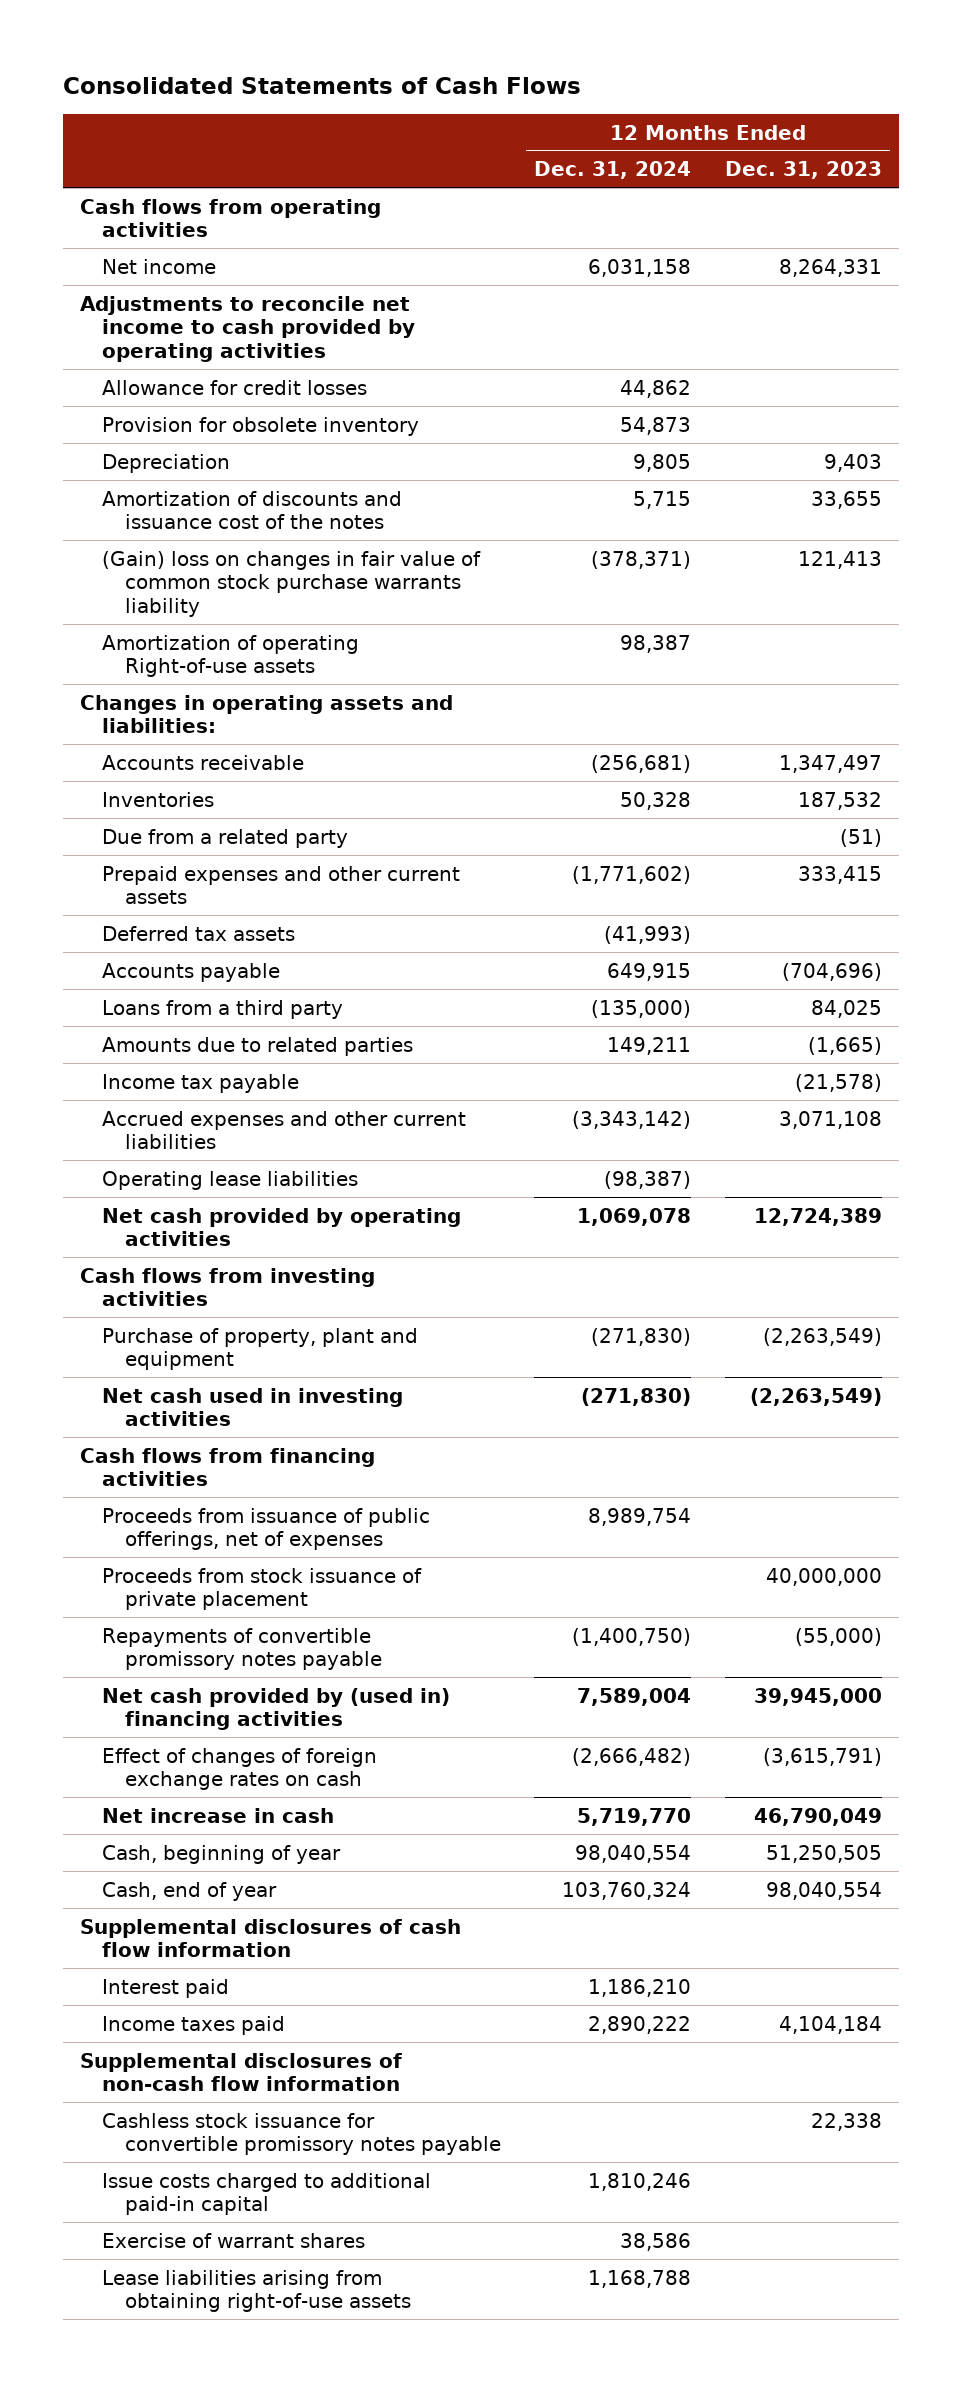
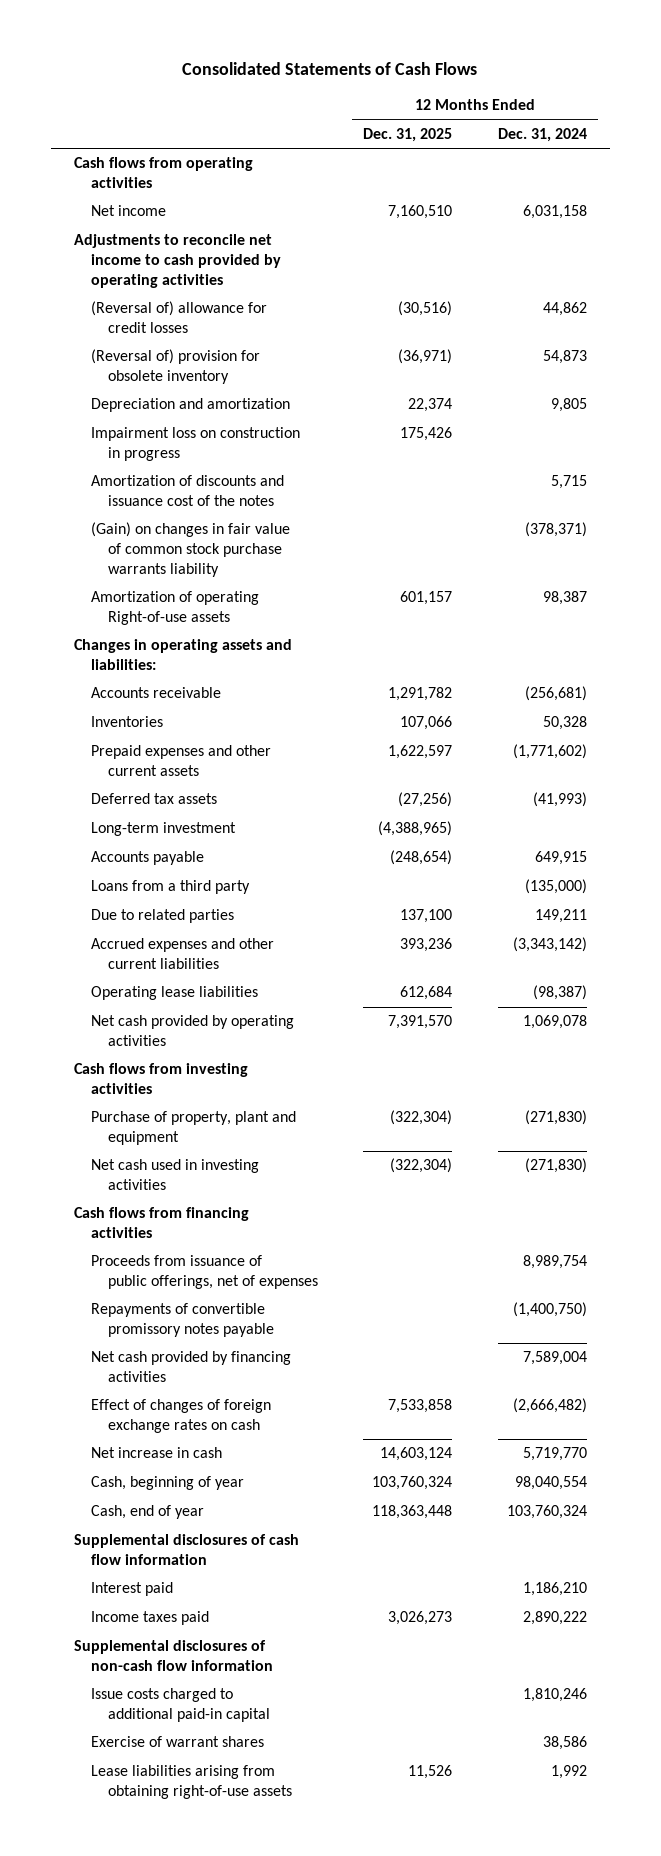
- | 12 Months Ended Dec. 31, 2024 | 12 Months Ended Dec. 31, 2023
+ | 12 Months Ended Dec. 31, 2025 | 12 Months Ended Dec. 31, 2024
- Allowance for credit losses | 44,862 |
- Provision for obsolete inventory | 54,873 |
- Depreciation | 9,805 | 9,403
+ (Reversal of) allowance for credit losses | (30,516) | 44,862
+ (Reversal of) provision for obsolete inventory | (36,971) | 54,873
+ Depreciation and amortization | 22,374 | 9,805
+ Impairment loss on construction in progress | 175,426 |
- (Gain) loss on changes in fair value of common stock purchase warrants liability | (378,371) | 121,413
+ (Gain) on changes in fair value of common stock purchase warrants liability | | (378,371)
- Due from a related party | | (51)
+ Long-term investment | (4,388,965) |
- Amounts due to related parties | 149,211 | (1,665)
- Income tax payable | | (21,578)
+ Due to related parties | 137,100 | 149,211
- Proceeds from stock issuance of private placement | | 40,000,000
- Net cash provided by (used in) financing activities | 7,589,004 | 39,945,000
+ Net cash provided by financing activities | | 7,589,004
- Cashless stock issuance for convertible promissory notes payable | | 22,338
- Lease liabilities arising from obtaining right-of-use assets | 1,168,788 |
+ Lease liabilities arising from obtaining right-of-use assets | 11,526 | 1,992

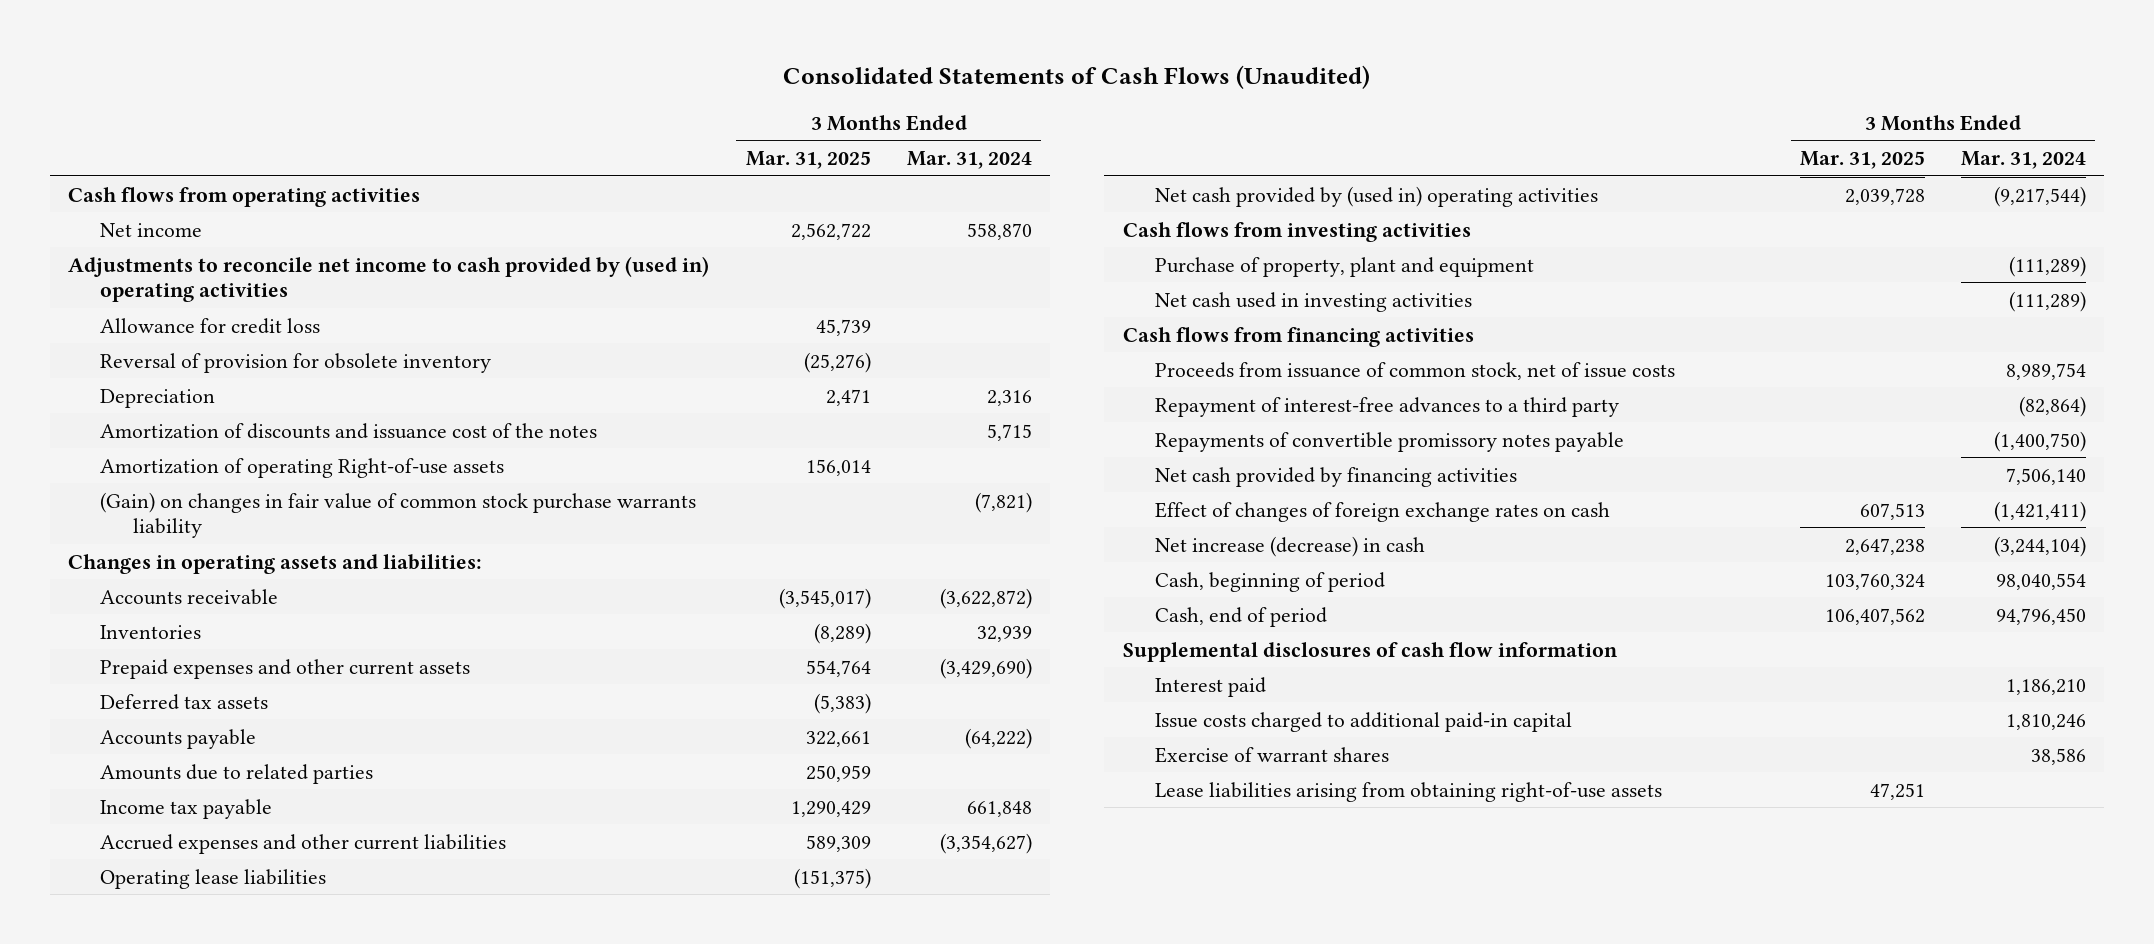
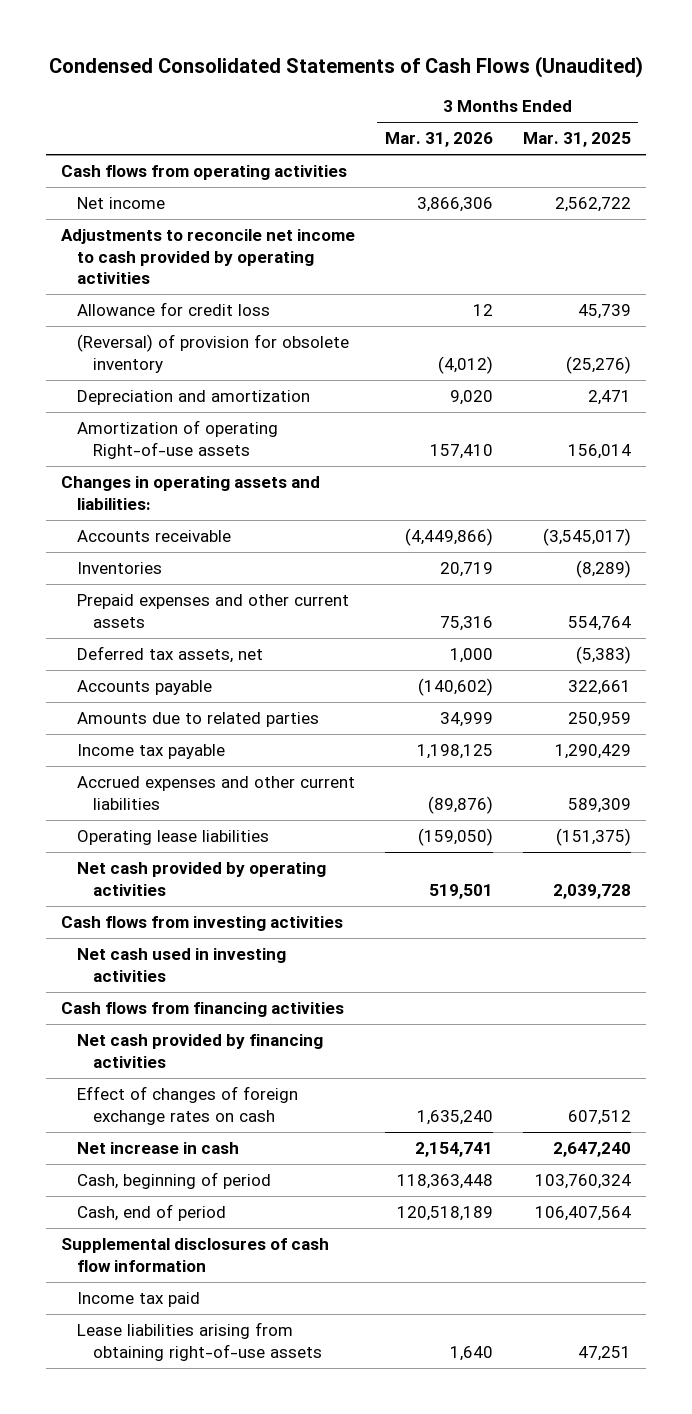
- Consolidated Statements of Cash Flows (Unaudited)
+ Condensed Consolidated Statements of Cash Flows (Unaudited)
- | 3 Months Ended Mar. 31, 2025 | 3 Months Ended Mar. 31, 2024
+ | 3 Months Ended Mar. 31, 2026 | 3 Months Ended Mar. 31, 2025
- Adjustments to reconcile net income to cash provided by (used in) operating activities
+ Adjustments to reconcile net income to cash provided by operating activities
- Reversal of provision for obsolete inventory | (25,276) |
- Depreciation | 2,471 | 2,316
- Amortization of discounts and issuance cost of the notes | | 5,715
+ (Reversal) of provision for obsolete inventory | (4,012) | (25,276)
+ Depreciation and amortization | 9,020 | 2,471
- (Gain) on changes in fair value of common stock purchase warrants liability | | (7,821)
- Deferred tax assets | (5,383) |
+ Deferred tax assets, net | 1,000 | (5,383)
- Net cash provided by (used in) operating activities | 2,039,728 | (9,217,544)
+ Net cash provided by operating activities | 519,501 | 2,039,728
- Purchase of property, plant and equipment | | (111,289)
- Proceeds from issuance of common stock, net of issue costs | | 8,989,754
- Repayment of interest-free advances to a third party | | (82,864)
- Repayments of convertible promissory notes payable | | (1,400,750)
- Effect of changes of foreign exchange rates on cash | 607,513 | (1,421,411)
- Net increase (decrease) in cash | 2,647,238 | (3,244,104)
+ Effect of changes of foreign exchange rates on cash | 1,635,240 | 607,512
+ Net increase in cash | 2,154,741 | 2,647,240
- Cash, end of period | 106,407,562 | 94,796,450
+ Cash, end of period | 120,518,189 | 106,407,564
- Interest paid | | 1,186,210
- Issue costs charged to additional paid-in capital | | 1,810,246
- Exercise of warrant shares | | 38,586
+ Income tax paid

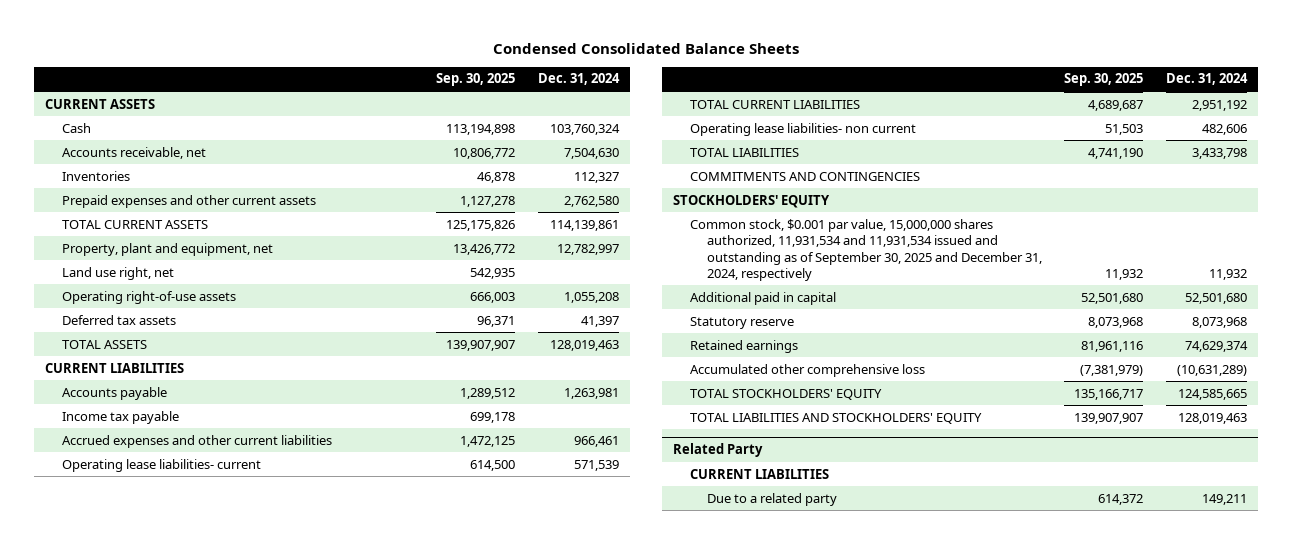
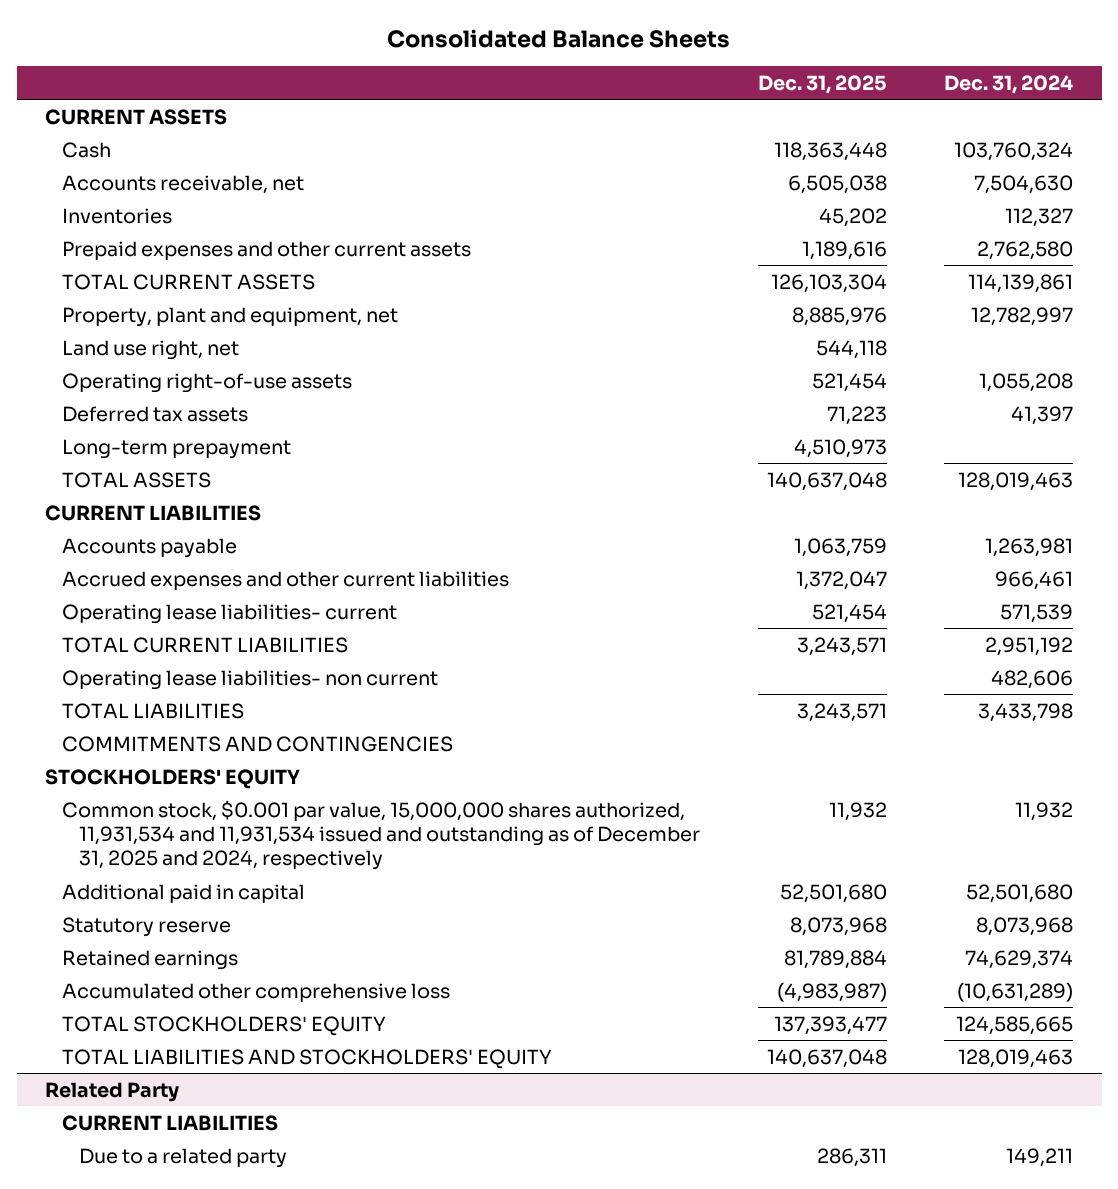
- Condensed Consolidated Balance Sheets
+ Consolidated Balance Sheets
- | Sep. 30, 2025 | Dec. 31, 2024
+ | Dec. 31, 2025 | Dec. 31, 2024
+ Long-term prepayment | 4,510,973 |
- Income tax payable | 699,178 |
- Common stock, $0.001 par value, 15,000,000 shares authorized, 11,931,534 and 11,931,534 issued and outstanding as of September 30, 2025 and December 31, 2024, respectively | 11,932 | 11,932
+ Common stock, $0.001 par value, 15,000,000 shares authorized, 11,931,534 and 11,931,534 issued and outstanding as of December 31, 2025 and 2024, respectively | 11,932 | 11,932

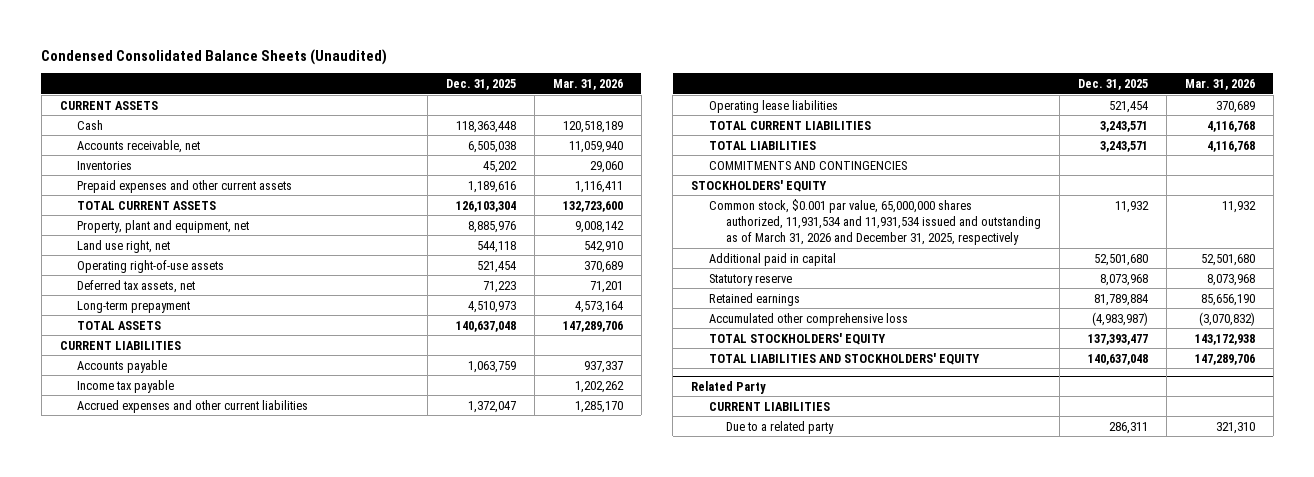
- Consolidated Balance Sheets
+ Condensed Consolidated Balance Sheets (Unaudited)
- | Dec. 31, 2025 | Dec. 31, 2024
+ | Dec. 31, 2025 | Mar. 31, 2026
- Deferred tax assets | 71,223 | 41,397
+ Deferred tax assets, net | 71,223 | 71,201
+ Income tax payable | | 1,202,262
- Operating lease liabilities- current | 521,454 | 571,539
+ Operating lease liabilities | 521,454 | 370,689
- Operating lease liabilities- non current | | 482,606
- Common stock, $0.001 par value, 15,000,000 shares authorized, 11,931,534 and 11,931,534 issued and outstanding as of December 31, 2025 and 2024, respectively | 11,932 | 11,932
+ Common stock, $0.001 par value, 65,000,000 shares authorized, 11,931,534 and 11,931,534 issued and outstanding as of March 31, 2026 and December 31, 2025, respectively | 11,932 | 11,932

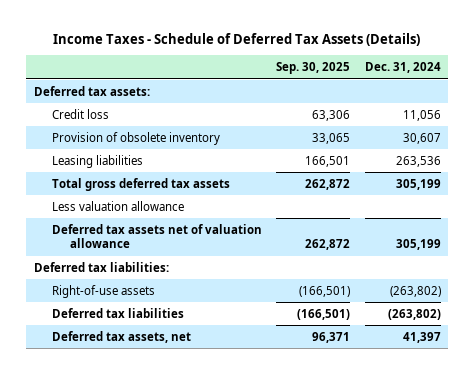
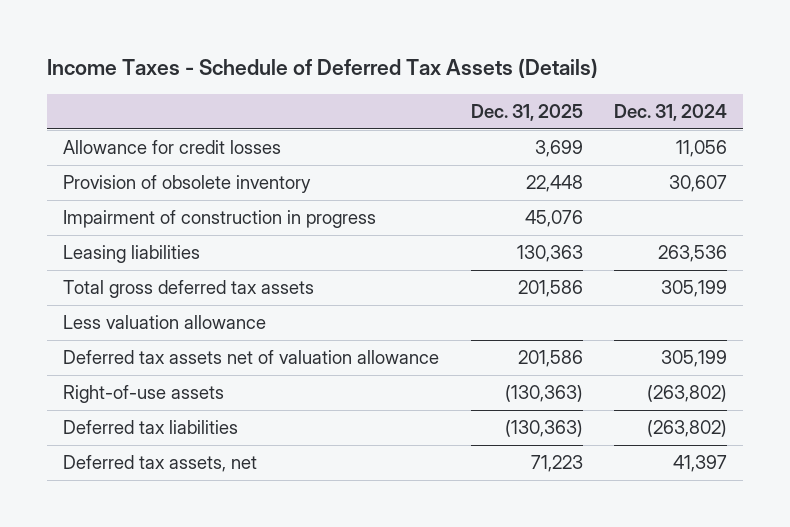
- | Sep. 30, 2025 | Dec. 31, 2024
+ | Dec. 31, 2025 | Dec. 31, 2024
- Deferred tax assets:
- Credit loss | 63,306 | 11,056
+ Allowance for credit losses | 3,699 | 11,056
+ Impairment of construction in progress | 45,076 |
- Deferred tax liabilities:

